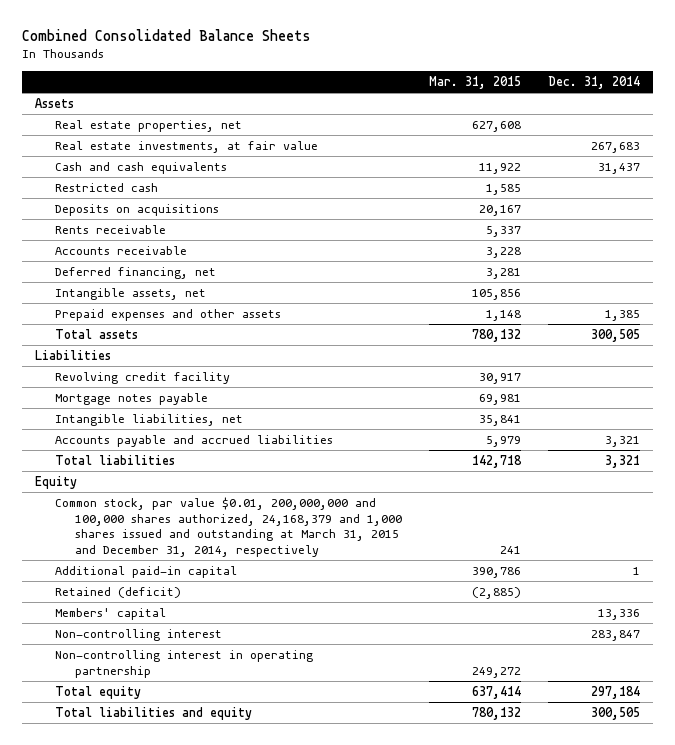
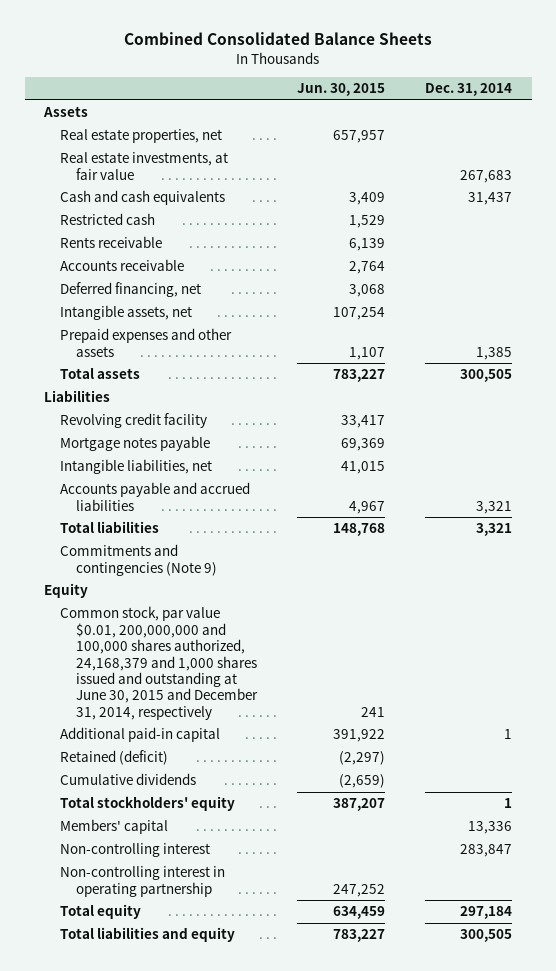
- | Mar. 31, 2015 | Dec. 31, 2014
+ | Jun. 30, 2015 | Dec. 31, 2014
- Deposits on acquisitions | 20,167 |
+ Commitments and contingencies (Note 9)
- Common stock, par value $0.01, 200,000,000 and 100,000 shares authorized, 24,168,379 and 1,000 shares issued and outstanding at March 31, 2015 and December 31, 2014, respectively | 241 |
+ Common stock, par value $0.01, 200,000,000 and 100,000 shares authorized, 24,168,379 and 1,000 shares issued and outstanding at June 30, 2015 and December 31, 2014, respectively | 241 |
+ Cumulative dividends | (2,659) |
+ Total stockholders' equity | 387,207 | 1

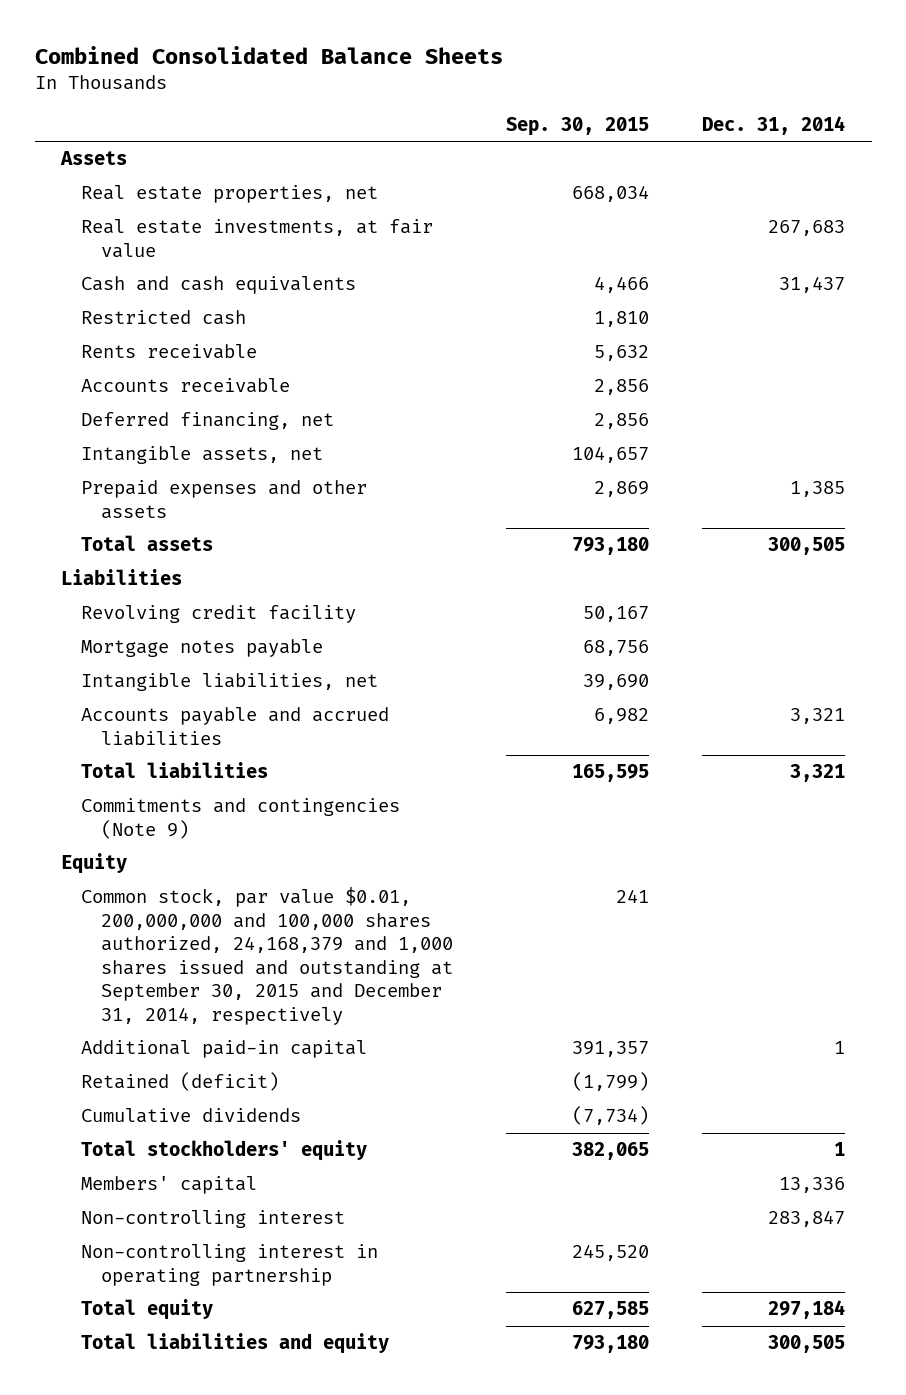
- | Jun. 30, 2015 | Dec. 31, 2014
+ | Sep. 30, 2015 | Dec. 31, 2014
- Common stock, par value $0.01, 200,000,000 and 100,000 shares authorized, 24,168,379 and 1,000 shares issued and outstanding at June 30, 2015 and December 31, 2014, respectively | 241 |
+ Common stock, par value $0.01, 200,000,000 and 100,000 shares authorized, 24,168,379 and 1,000 shares issued and outstanding at September 30, 2015 and December 31, 2014, respectively | 241 |

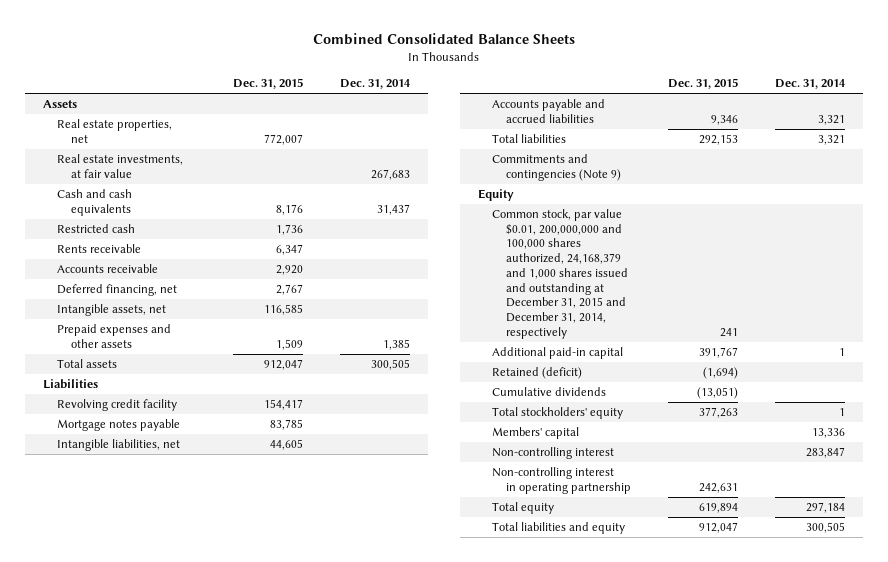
- | Sep. 30, 2015 | Dec. 31, 2014
+ | Dec. 31, 2015 | Dec. 31, 2014
- Common stock, par value $0.01, 200,000,000 and 100,000 shares authorized, 24,168,379 and 1,000 shares issued and outstanding at September 30, 2015 and December 31, 2014, respectively | 241 |
+ Common stock, par value $0.01, 200,000,000 and 100,000 shares authorized, 24,168,379 and 1,000 shares issued and outstanding at December 31, 2015 and December 31, 2014, respectively | 241 |

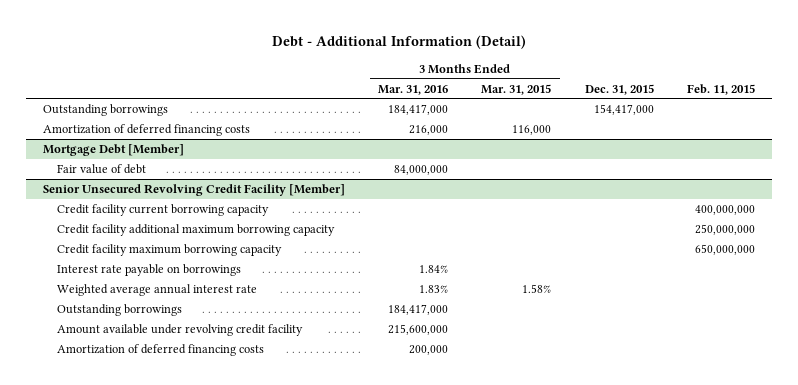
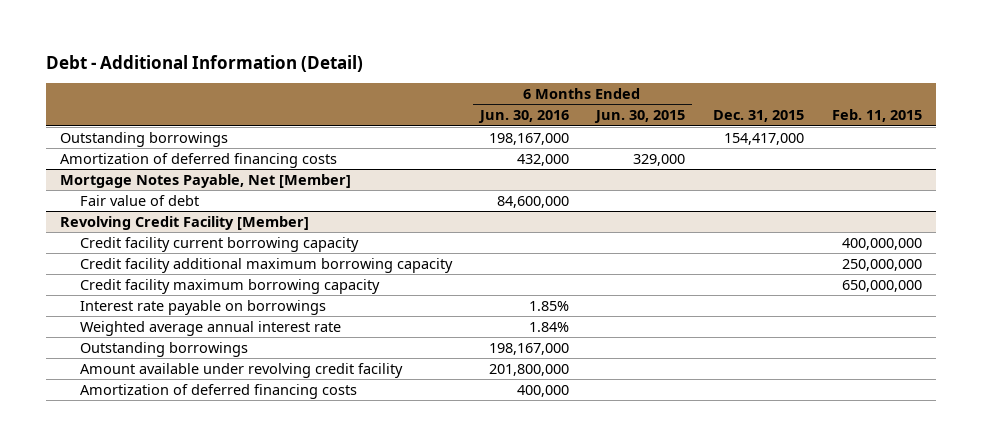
- | 3 Months Ended Mar. 31, 2016 | 3 Months Ended Mar. 31, 2015 | Dec. 31, 2015 | Feb. 11, 2015
+ | 6 Months Ended Jun. 30, 2016 | 6 Months Ended Jun. 30, 2015 | Dec. 31, 2015 | Feb. 11, 2015
- Mortgage Debt [Member]
+ Mortgage Notes Payable, Net [Member]
- Senior Unsecured Revolving Credit Facility [Member]
+ Revolving Credit Facility [Member]

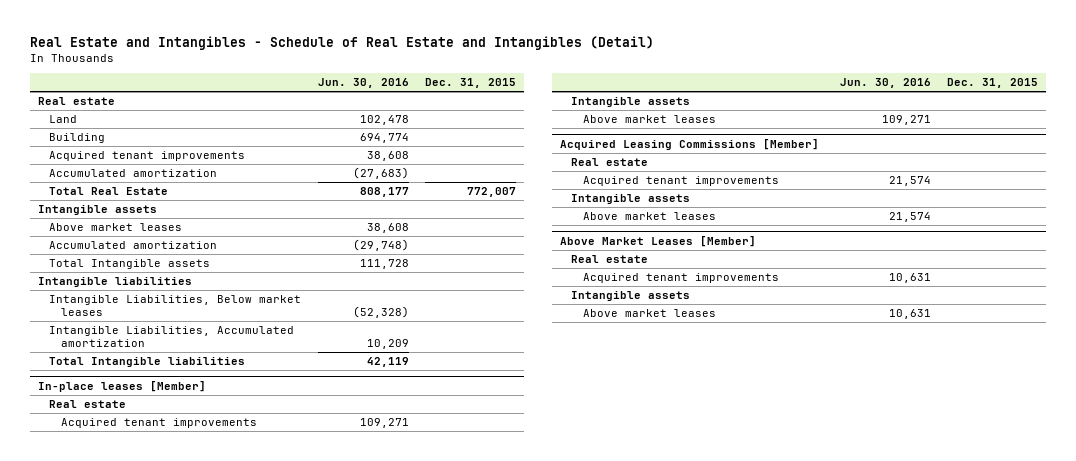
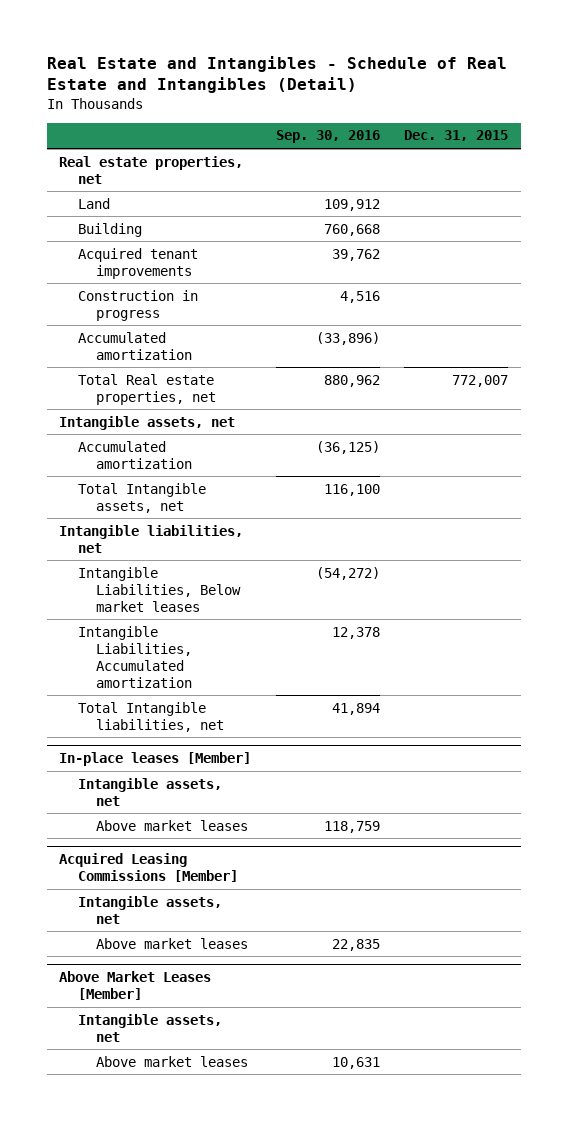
- | Jun. 30, 2016 | Dec. 31, 2015
+ | Sep. 30, 2016 | Dec. 31, 2015
- Real estate
+ Real estate properties, net
+ Construction in progress | 4,516 |
- Total Real Estate | 808,177 | 772,007
- Intangible assets
- Above market leases | 38,608 |
+ Total Real estate properties, net | 880,962 | 772,007
+ Intangible assets, net
- Total Intangible assets | 111,728 |
- Intangible liabilities
+ Total Intangible assets, net | 116,100 |
+ Intangible liabilities, net
- Total Intangible liabilities | 42,119 |
+ Total Intangible liabilities, net | 41,894 |
@ In-place leases [Member]
- Real estate
- Acquired tenant improvements | 109,271 |
- Intangible assets
+ Intangible assets, net
@ Acquired Leasing Commissions [Member]
- Real estate
- Acquired tenant improvements | 21,574 |
- Intangible assets
+ Intangible assets, net
@ Above Market Leases [Member]
- Real estate
- Acquired tenant improvements | 10,631 |
- Intangible assets
+ Intangible assets, net

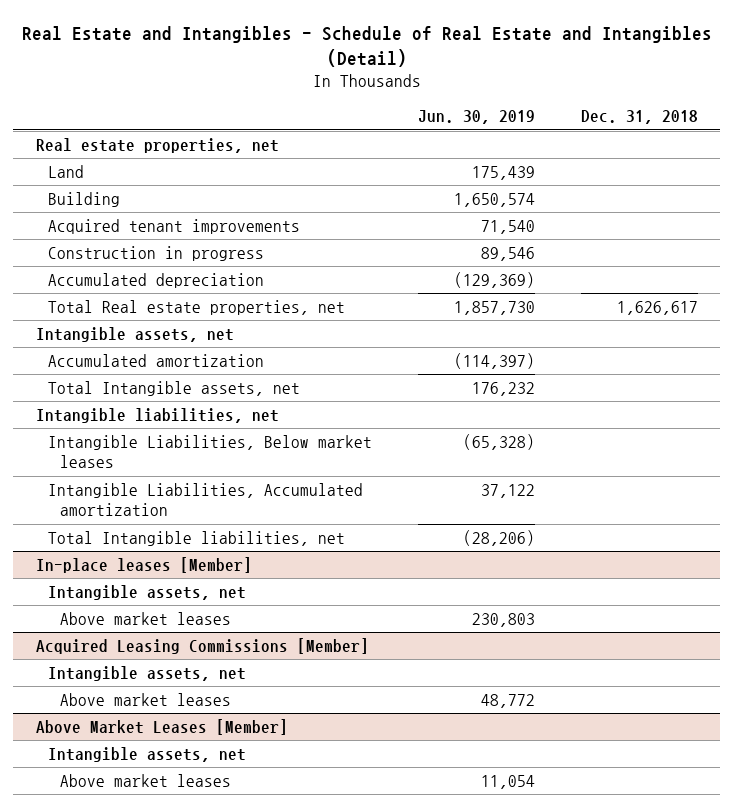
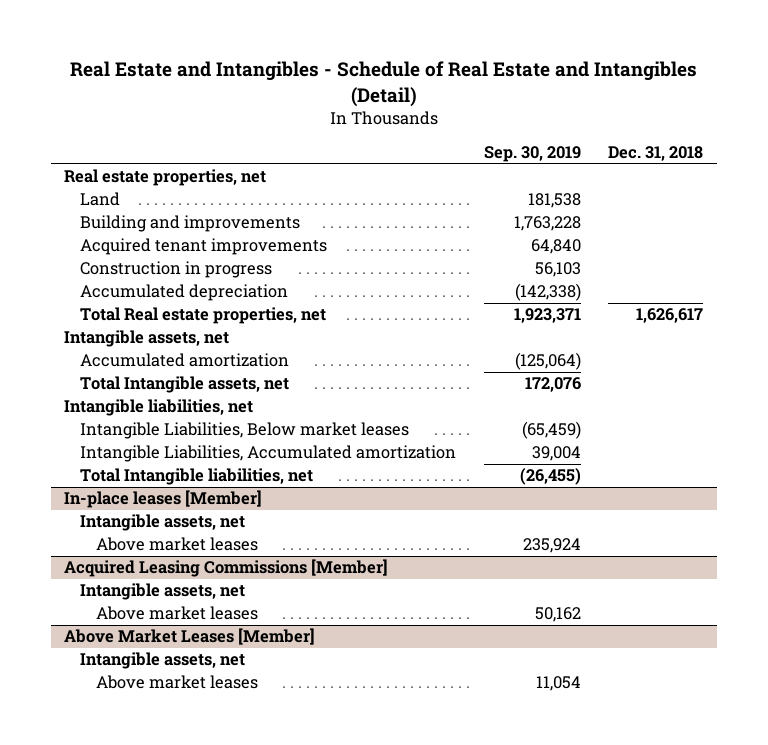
- | Jun. 30, 2019 | Dec. 31, 2018
+ | Sep. 30, 2019 | Dec. 31, 2018
- Building | 1,650,574 |
+ Building and improvements | 1,763,228 |

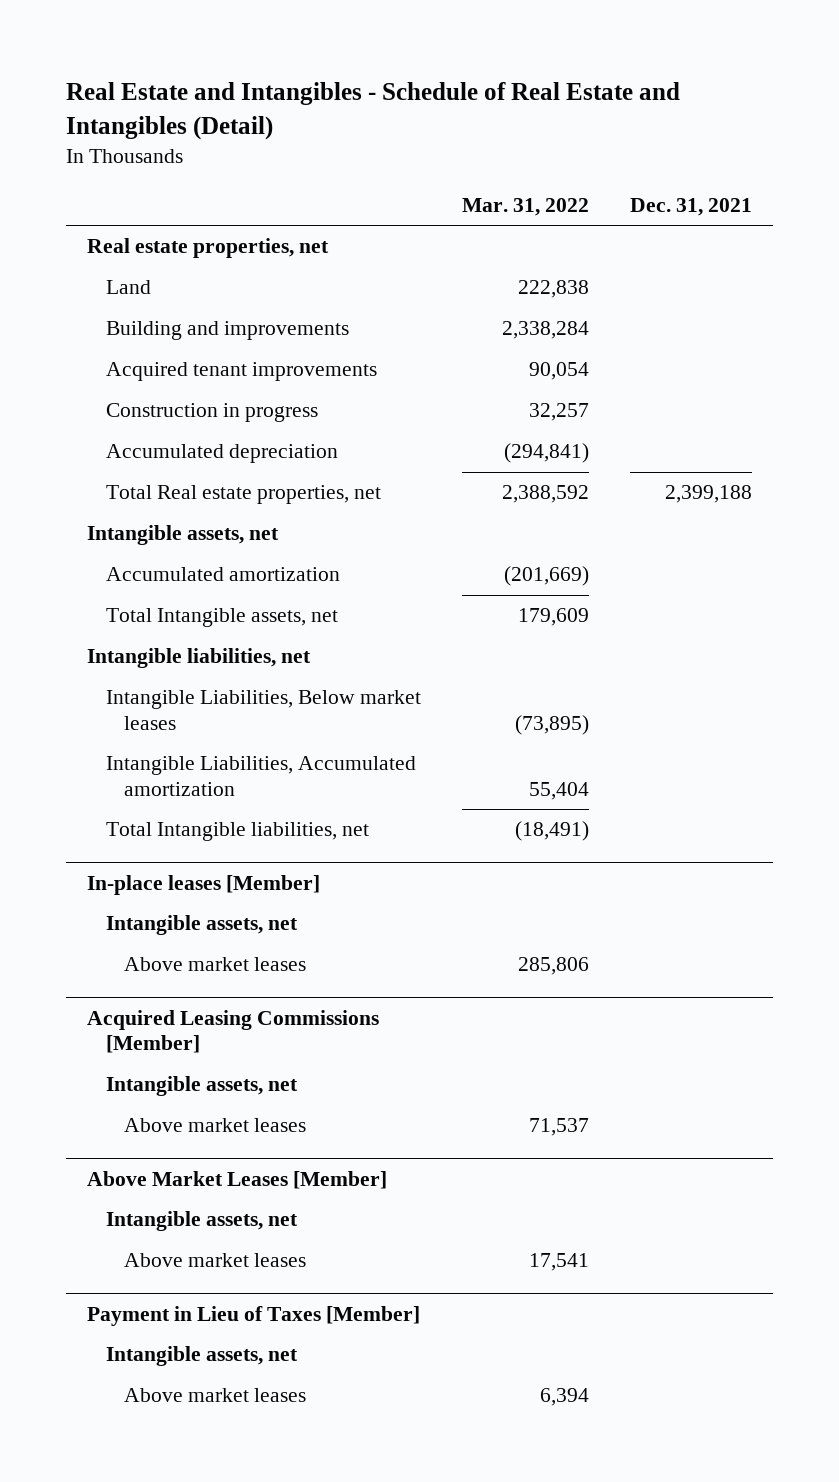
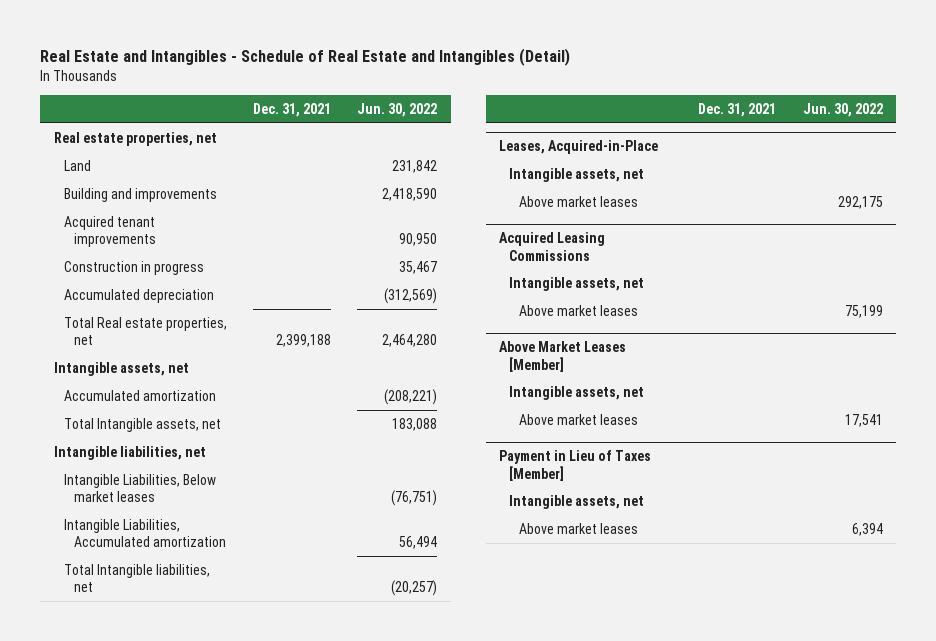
- | Mar. 31, 2022 | Dec. 31, 2021
+ | Dec. 31, 2021 | Jun. 30, 2022
- In-place leases [Member]
+ Leases, Acquired-in-Place
- Acquired Leasing Commissions [Member]
+ Acquired Leasing Commissions

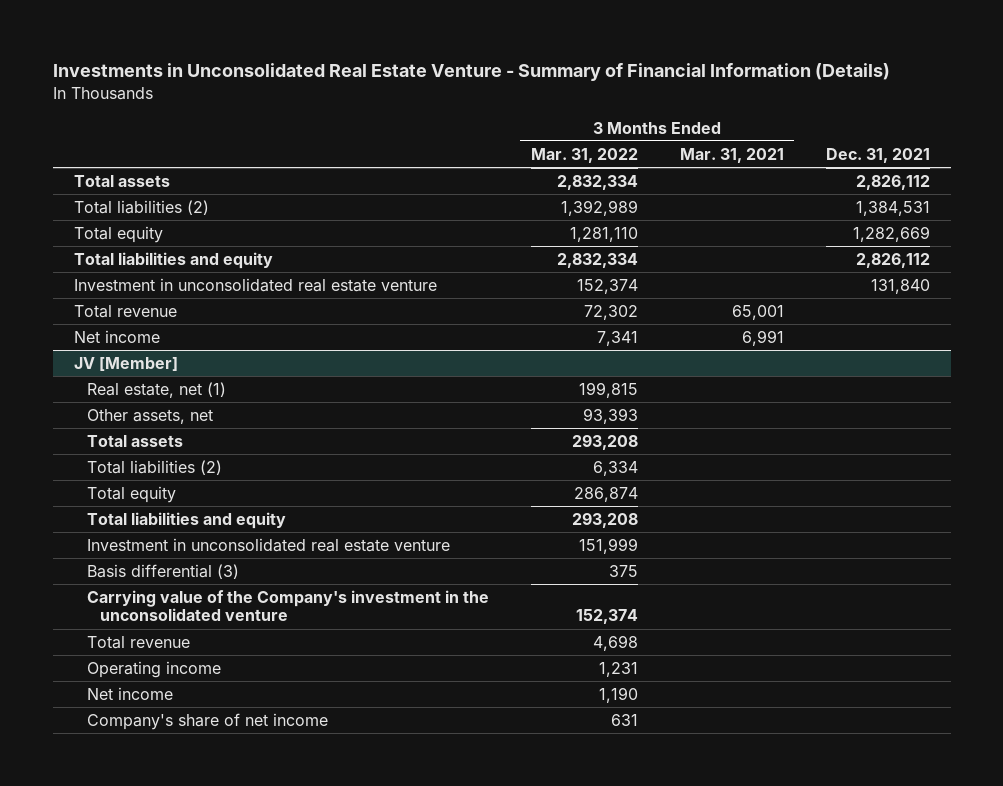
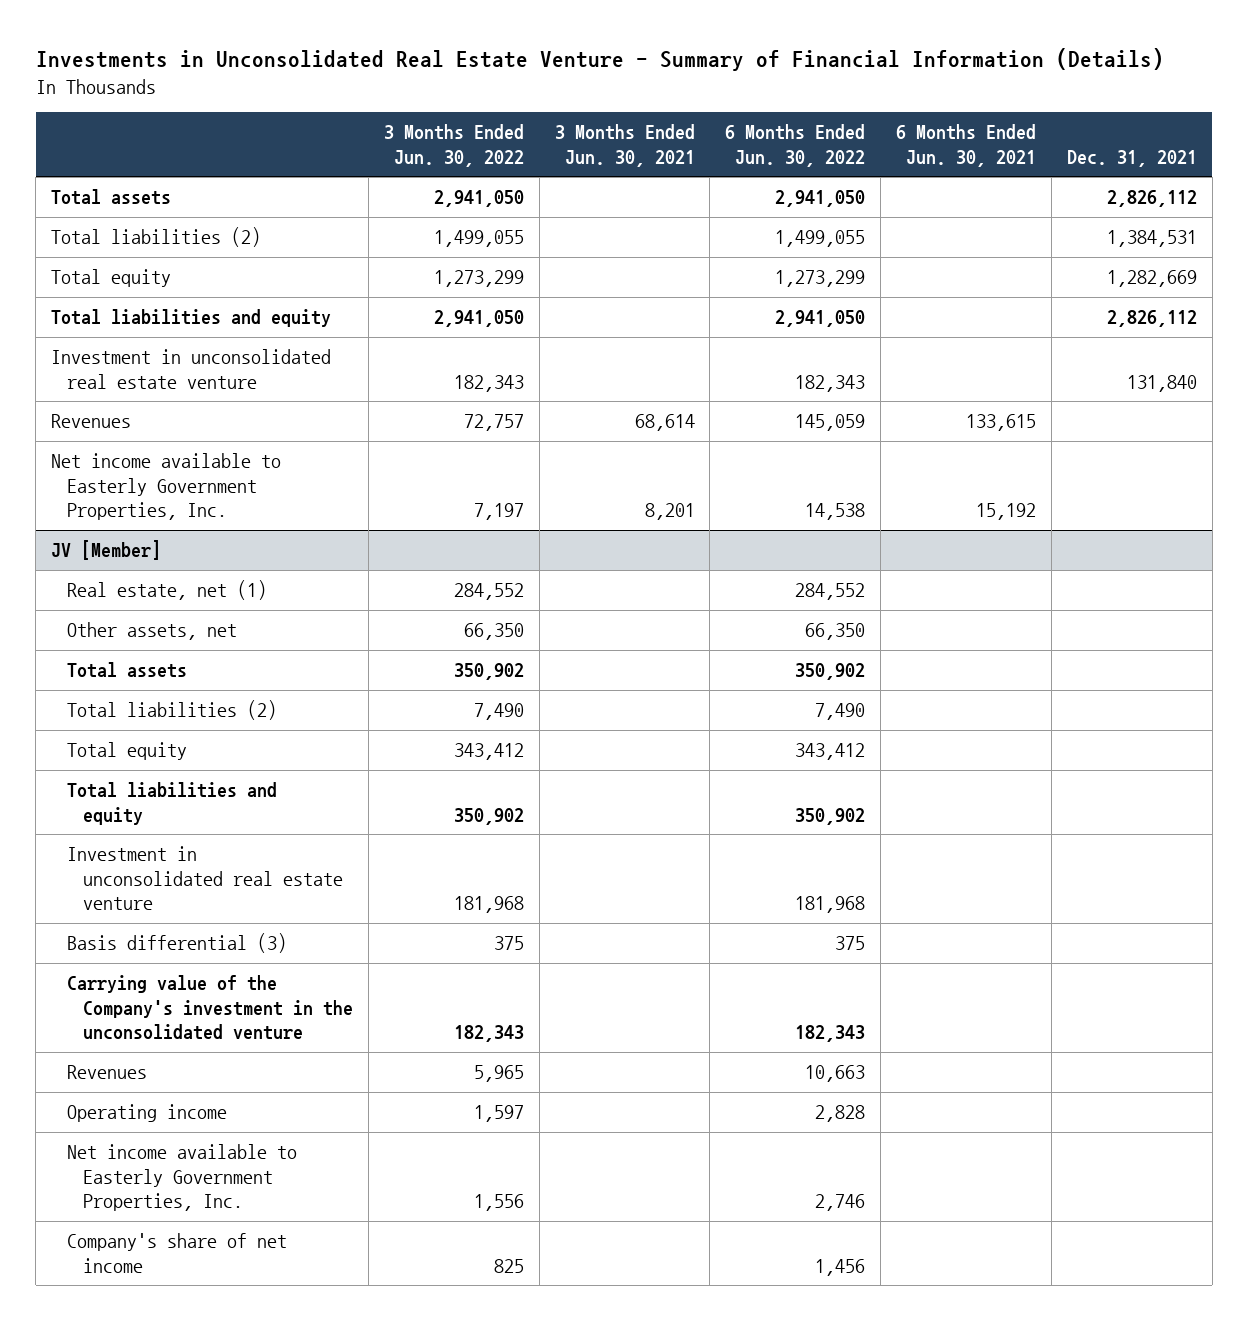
- | 3 Months Ended Mar. 31, 2022 | 3 Months Ended Mar. 31, 2021 | Dec. 31, 2021
+ | 3 Months Ended Jun. 30, 2022 | 3 Months Ended Jun. 30, 2021 | 6 Months Ended Jun. 30, 2022 | 6 Months Ended Jun. 30, 2021 | Dec. 31, 2021
- Total revenue | 72,302 | 65,001 |
- Net income | 7,341 | 6,991 |
+ Revenues | 72,757 | 68,614 | 145,059 | 133,615 |
+ Net income available to Easterly Government Properties, Inc. | 7,197 | 8,201 | 14,538 | 15,192 |
@ JV [Member]
- Total revenue | 4,698 | |
+ Revenues | 5,965 | | 10,663 | |
- Net income | 1,190 | |
+ Net income available to Easterly Government Properties, Inc. | 1,556 | | 2,746 | |

